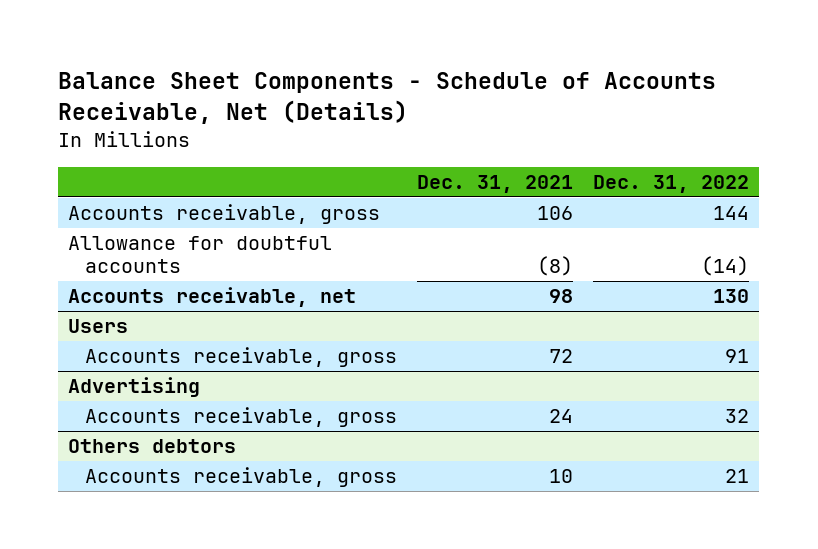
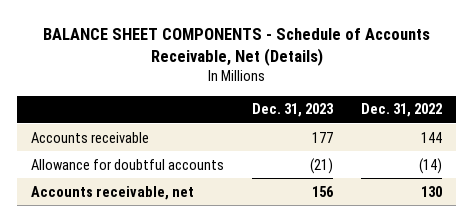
- Balance Sheet Components - Schedule of Accounts Receivable, Net (Details)
+ BALANCE SHEET COMPONENTS - Schedule of Accounts Receivable, Net (Details)
- | Dec. 31, 2021 | Dec. 31, 2022
+ | Dec. 31, 2023 | Dec. 31, 2022
- Accounts receivable, gross | 106 | 144
+ Accounts receivable | 177 | 144
- Users
- Accounts receivable, gross | 72 | 91
- Advertising
- Accounts receivable, gross | 24 | 32
- Others debtors
- Accounts receivable, gross | 10 | 21

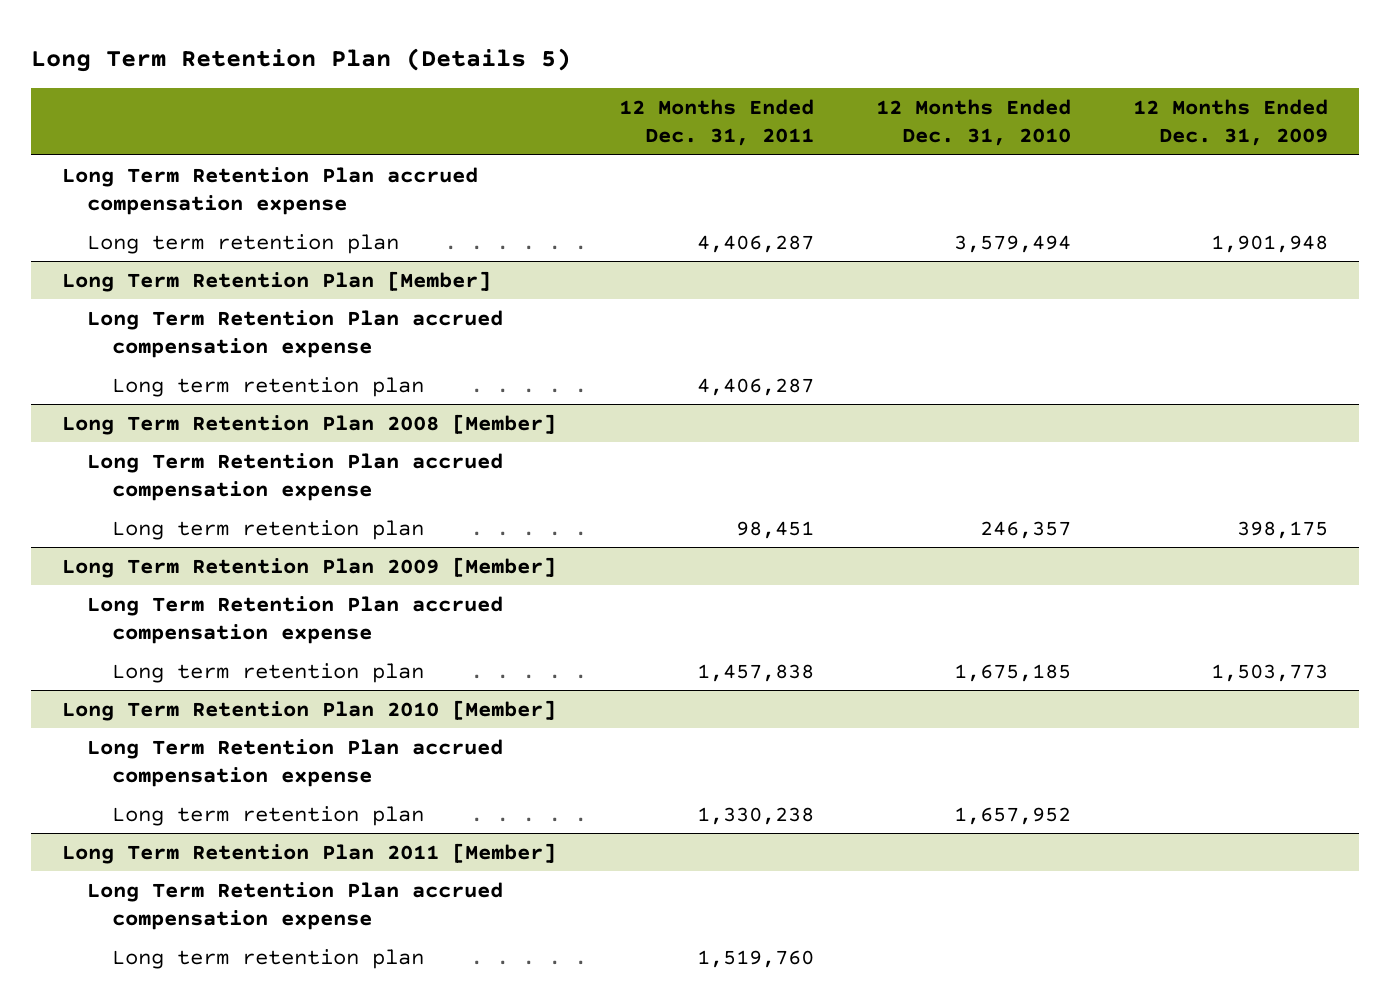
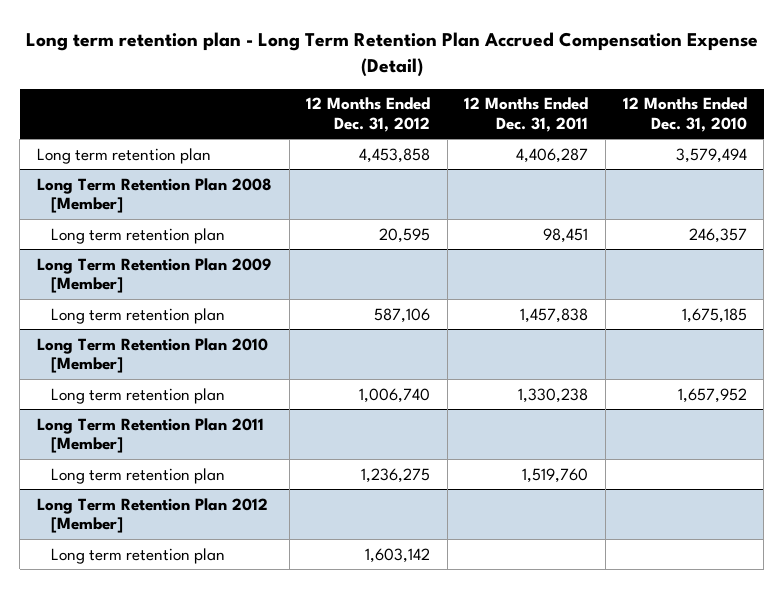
- Long Term Retention Plan (Details 5)
+ Long term retention plan - Long Term Retention Plan Accrued Compensation Expense (Detail)
- | 12 Months Ended Dec. 31, 2011 | 12 Months Ended Dec. 31, 2010 | 12 Months Ended Dec. 31, 2009
+ | 12 Months Ended Dec. 31, 2012 | 12 Months Ended Dec. 31, 2011 | 12 Months Ended Dec. 31, 2010
- Long Term Retention Plan accrued compensation expense
- Long Term Retention Plan [Member]
- Long Term Retention Plan accrued compensation expense
- Long term retention plan | 4,406,287 | |
@ Long Term Retention Plan 2008 [Member]
- Long Term Retention Plan accrued compensation expense
@ Long Term Retention Plan 2009 [Member]
- Long Term Retention Plan accrued compensation expense
@ Long Term Retention Plan 2010 [Member]
- Long Term Retention Plan accrued compensation expense
@ Long Term Retention Plan 2011 [Member]
- Long Term Retention Plan accrued compensation expense
+ Long Term Retention Plan 2012 [Member]
+ Long term retention plan | 1,603,142 | |

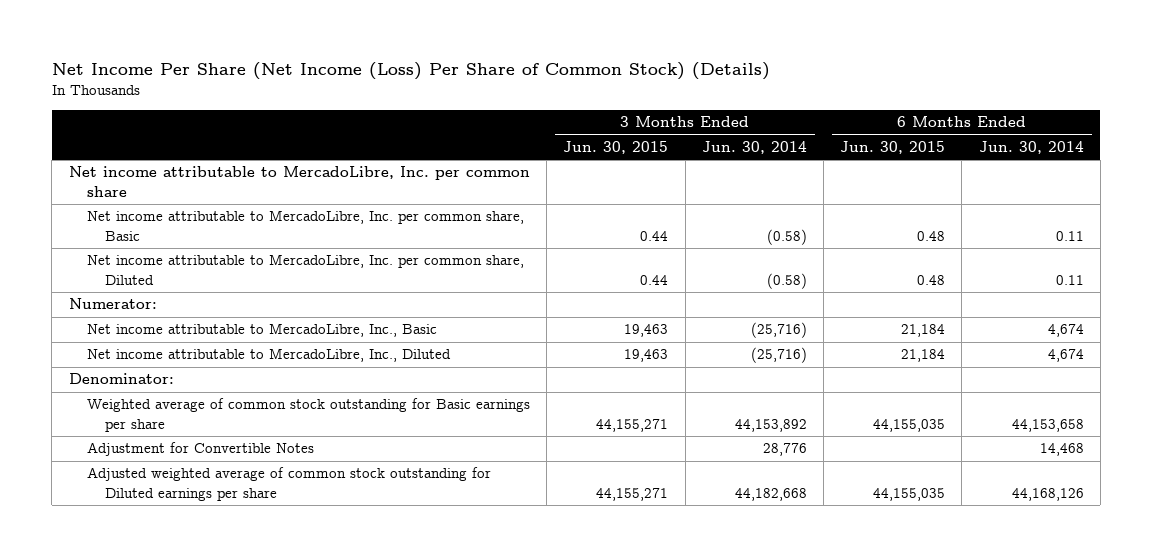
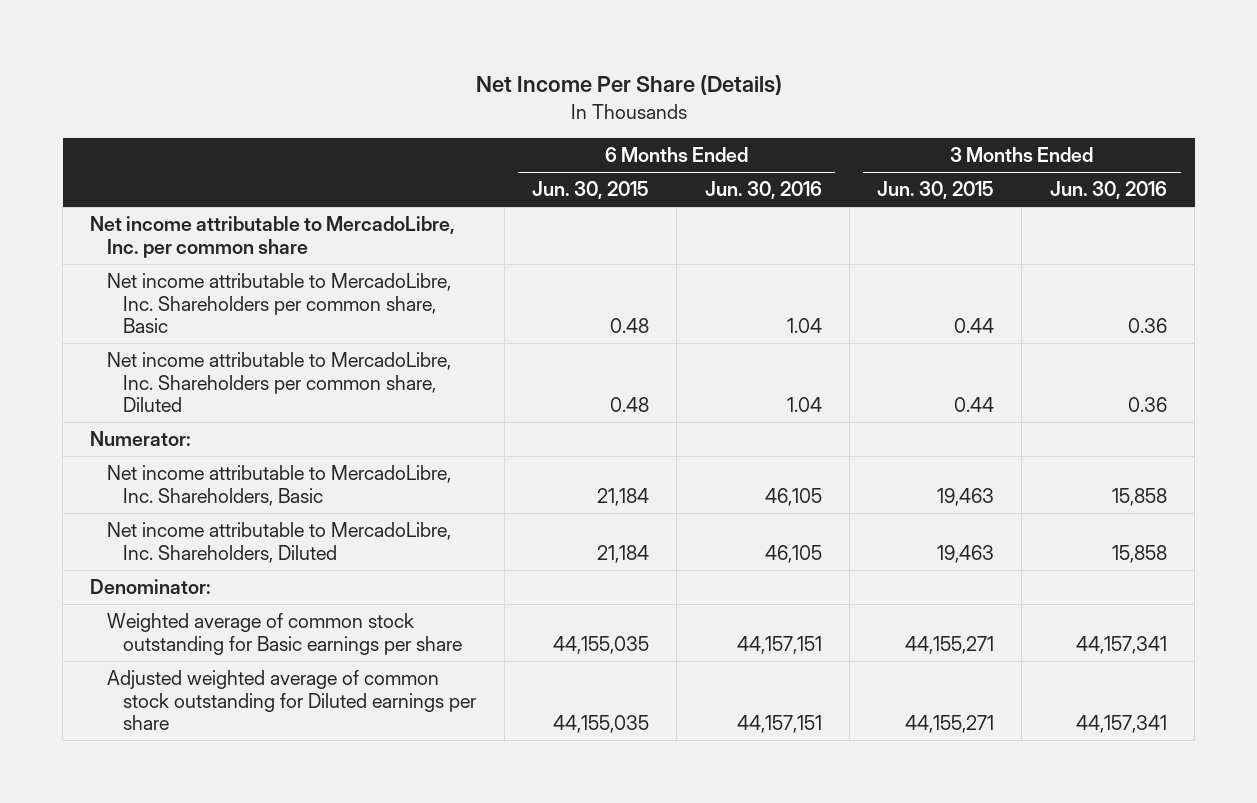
- Net Income Per Share (Net Income (Loss) Per Share of Common Stock) (Details)
+ Net Income Per Share (Details)
- | 3 Months Ended Jun. 30, 2015 | 3 Months Ended Jun. 30, 2014 | 6 Months Ended Jun. 30, 2015 | 6 Months Ended Jun. 30, 2014
+ | 6 Months Ended Jun. 30, 2015 | 6 Months Ended Jun. 30, 2016 | 3 Months Ended Jun. 30, 2015 | 3 Months Ended Jun. 30, 2016
- Net income attributable to MercadoLibre, Inc. per common share, Basic | 0.44 | (0.58) | 0.48 | 0.11
- Net income attributable to MercadoLibre, Inc. per common share, Diluted | 0.44 | (0.58) | 0.48 | 0.11
+ Net income attributable to MercadoLibre, Inc. Shareholders per common share, Basic | 0.48 | 1.04 | 0.44 | 0.36
+ Net income attributable to MercadoLibre, Inc. Shareholders per common share, Diluted | 0.48 | 1.04 | 0.44 | 0.36
- Net income attributable to MercadoLibre, Inc., Basic | 19,463 | (25,716) | 21,184 | 4,674
- Net income attributable to MercadoLibre, Inc., Diluted | 19,463 | (25,716) | 21,184 | 4,674
+ Net income attributable to MercadoLibre, Inc. Shareholders, Basic | 21,184 | 46,105 | 19,463 | 15,858
+ Net income attributable to MercadoLibre, Inc. Shareholders, Diluted | 21,184 | 46,105 | 19,463 | 15,858
- Adjustment for Convertible Notes | | 28,776 | | 14,468

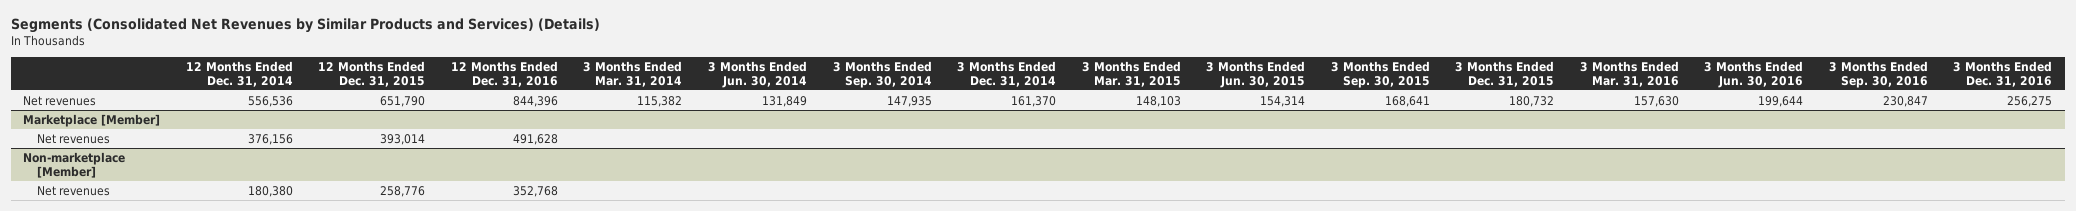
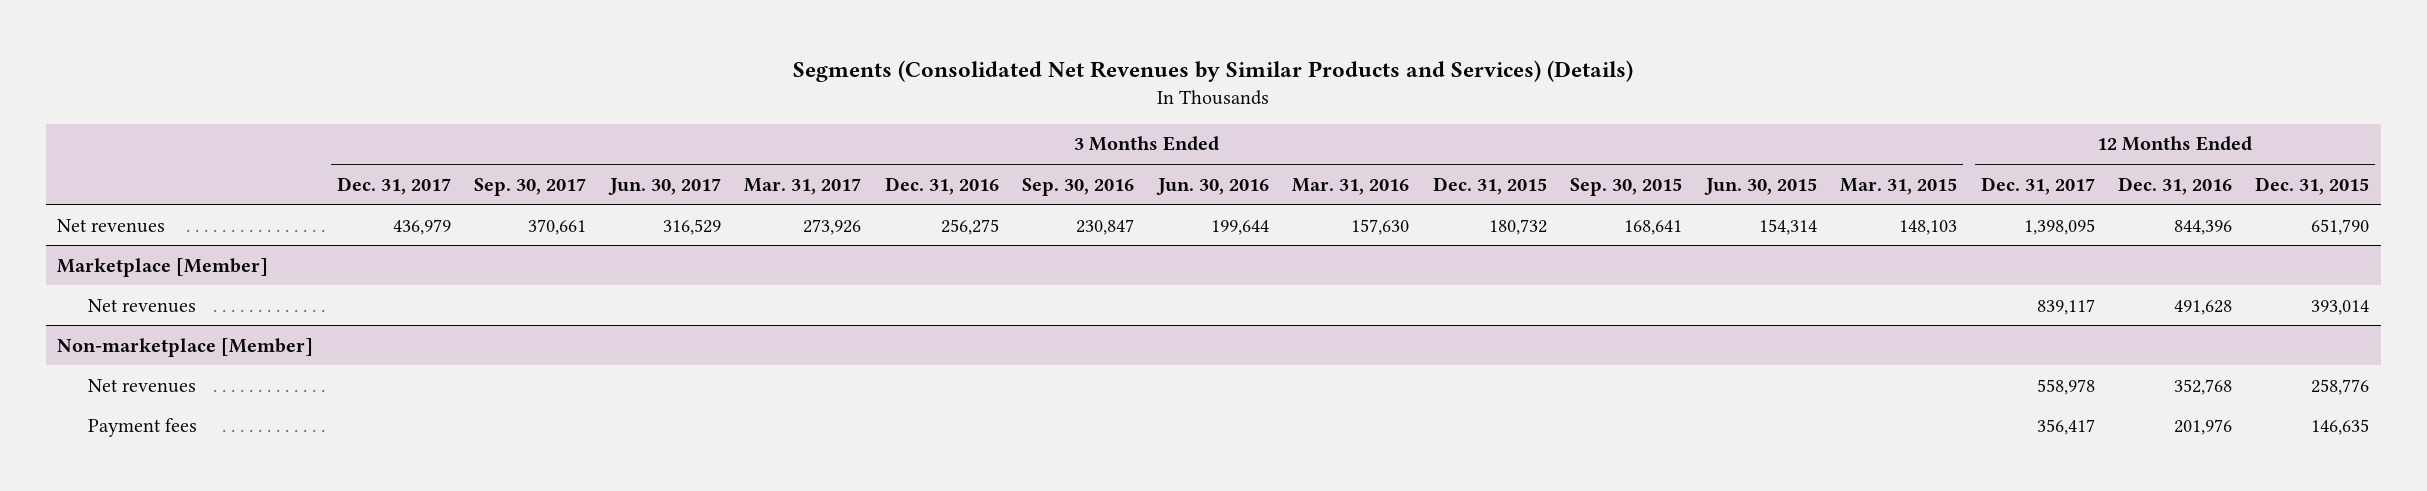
- | 12 Months Ended Dec. 31, 2014 | 12 Months Ended Dec. 31, 2015 | 12 Months Ended Dec. 31, 2016 | 3 Months Ended Mar. 31, 2014 | 3 Months Ended Jun. 30, 2014 | 3 Months Ended Sep. 30, 2014 | 3 Months Ended Dec. 31, 2014 | 3 Months Ended Mar. 31, 2015 | 3 Months Ended Jun. 30, 2015 | 3 Months Ended Sep. 30, 2015 | 3 Months Ended Dec. 31, 2015 | 3 Months Ended Mar. 31, 2016 | 3 Months Ended Jun. 30, 2016 | 3 Months Ended Sep. 30, 2016 | 3 Months Ended Dec. 31, 2016
+ | 3 Months Ended Dec. 31, 2017 | 3 Months Ended Sep. 30, 2017 | 3 Months Ended Jun. 30, 2017 | 3 Months Ended Mar. 31, 2017 | 3 Months Ended Dec. 31, 2016 | 3 Months Ended Sep. 30, 2016 | 3 Months Ended Jun. 30, 2016 | 3 Months Ended Mar. 31, 2016 | 3 Months Ended Dec. 31, 2015 | 3 Months Ended Sep. 30, 2015 | 3 Months Ended Jun. 30, 2015 | 3 Months Ended Mar. 31, 2015 | 12 Months Ended Dec. 31, 2017 | 12 Months Ended Dec. 31, 2016 | 12 Months Ended Dec. 31, 2015
@ Non-marketplace [Member]
+ Payment fees | | | | | | | | | | | | | 356,417 | 201,976 | 146,635

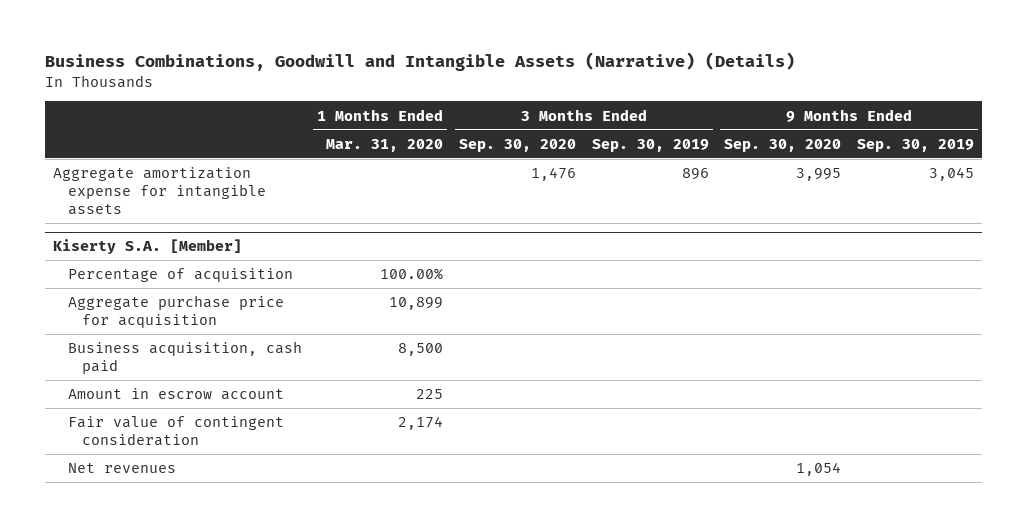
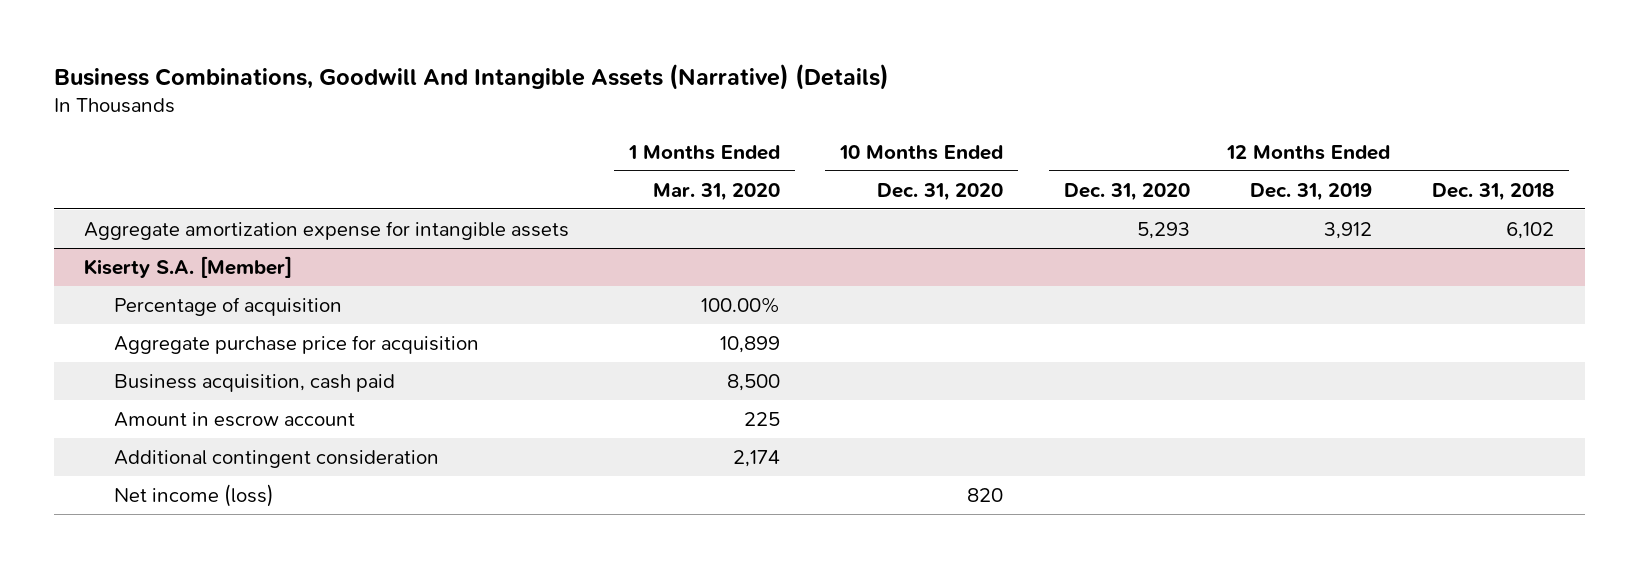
- Business Combinations, Goodwill and Intangible Assets (Narrative) (Details)
+ Business Combinations, Goodwill And Intangible Assets (Narrative) (Details)
- | 1 Months Ended Mar. 31, 2020 | 3 Months Ended Sep. 30, 2020 | 3 Months Ended Sep. 30, 2019 | 9 Months Ended Sep. 30, 2020 | 9 Months Ended Sep. 30, 2019
+ | 1 Months Ended Mar. 31, 2020 | 10 Months Ended Dec. 31, 2020 | 12 Months Ended Dec. 31, 2020 | 12 Months Ended Dec. 31, 2019 | 12 Months Ended Dec. 31, 2018
@ Kiserty S.A. [Member]
- Fair value of contingent consideration | 2,174 | | | |
- Net revenues | | | | 1,054 |
+ Additional contingent consideration | 2,174 | | | |
+ Net income (loss) | | 820 | | |

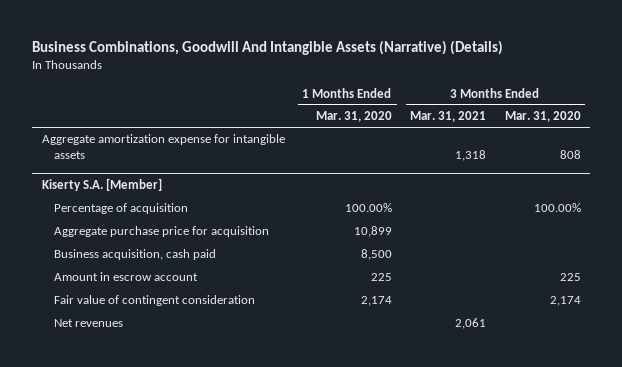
- | 1 Months Ended Mar. 31, 2020 | 10 Months Ended Dec. 31, 2020 | 12 Months Ended Dec. 31, 2020 | 12 Months Ended Dec. 31, 2019 | 12 Months Ended Dec. 31, 2018
+ | 1 Months Ended Mar. 31, 2020 | 3 Months Ended Mar. 31, 2021 | 3 Months Ended Mar. 31, 2020
@ Kiserty S.A. [Member]
- Additional contingent consideration | 2,174 | | | |
- Net income (loss) | | 820 | | |
+ Fair value of contingent consideration | 2,174 | | 2,174
+ Net revenues | | 2,061 |

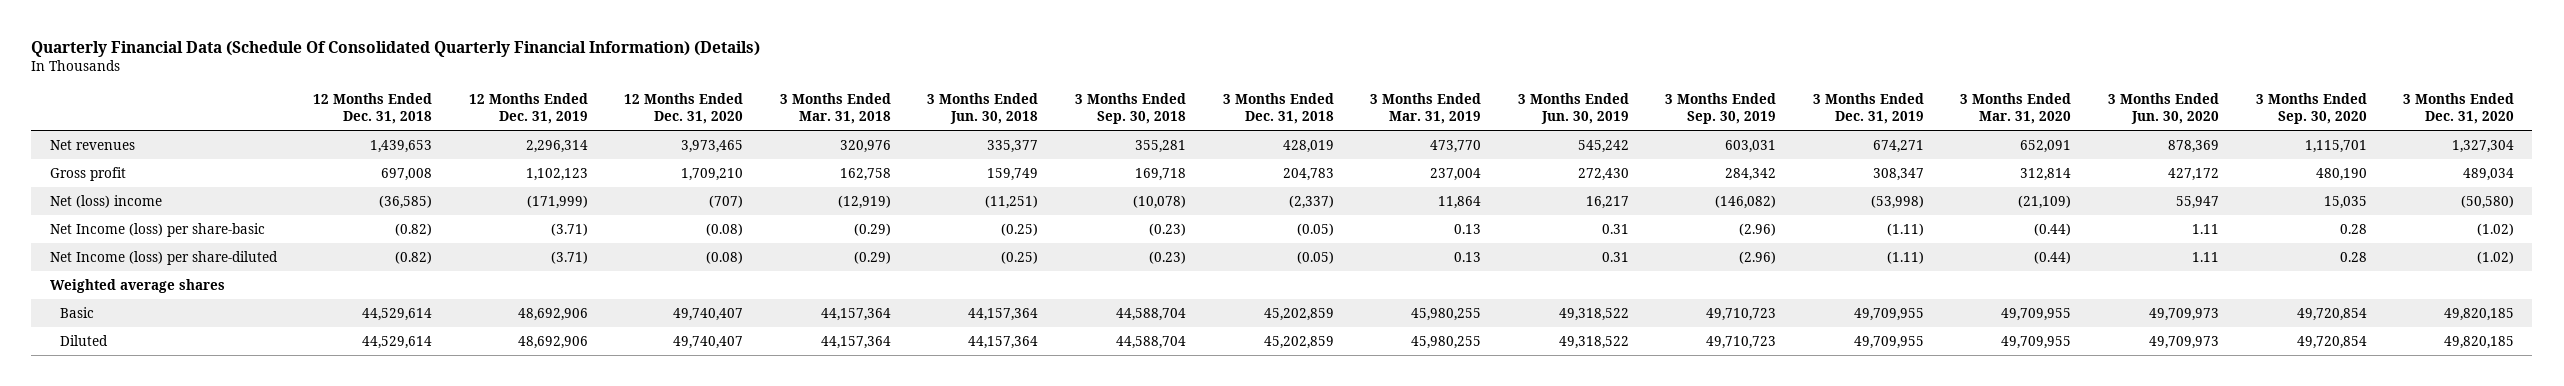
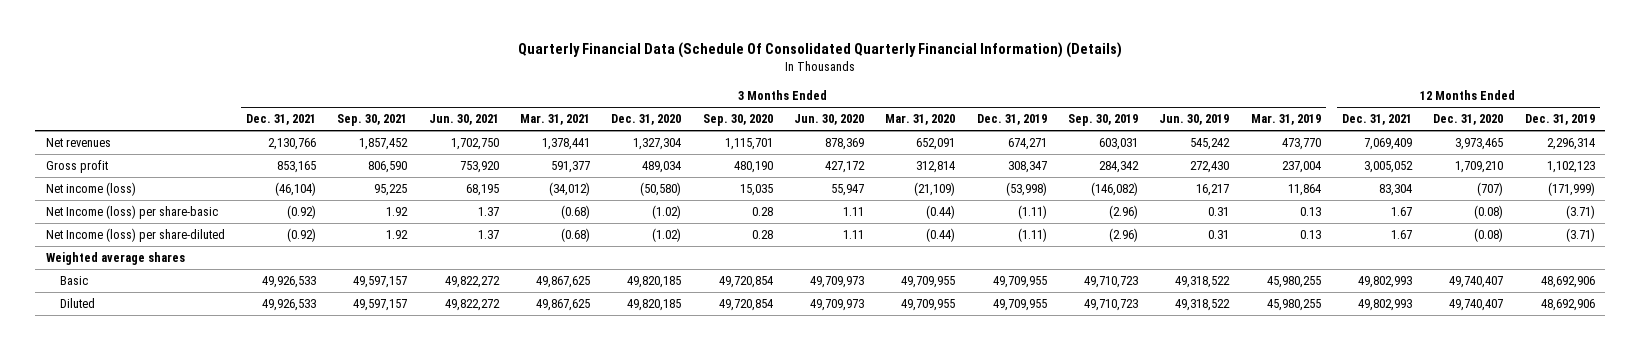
- | 12 Months Ended Dec. 31, 2018 | 12 Months Ended Dec. 31, 2019 | 12 Months Ended Dec. 31, 2020 | 3 Months Ended Mar. 31, 2018 | 3 Months Ended Jun. 30, 2018 | 3 Months Ended Sep. 30, 2018 | 3 Months Ended Dec. 31, 2018 | 3 Months Ended Mar. 31, 2019 | 3 Months Ended Jun. 30, 2019 | 3 Months Ended Sep. 30, 2019 | 3 Months Ended Dec. 31, 2019 | 3 Months Ended Mar. 31, 2020 | 3 Months Ended Jun. 30, 2020 | 3 Months Ended Sep. 30, 2020 | 3 Months Ended Dec. 31, 2020
+ | 3 Months Ended Dec. 31, 2021 | 3 Months Ended Sep. 30, 2021 | 3 Months Ended Jun. 30, 2021 | 3 Months Ended Mar. 31, 2021 | 3 Months Ended Dec. 31, 2020 | 3 Months Ended Sep. 30, 2020 | 3 Months Ended Jun. 30, 2020 | 3 Months Ended Mar. 31, 2020 | 3 Months Ended Dec. 31, 2019 | 3 Months Ended Sep. 30, 2019 | 3 Months Ended Jun. 30, 2019 | 3 Months Ended Mar. 31, 2019 | 12 Months Ended Dec. 31, 2021 | 12 Months Ended Dec. 31, 2020 | 12 Months Ended Dec. 31, 2019
- Net (loss) income | (36,585) | (171,999) | (707) | (12,919) | (11,251) | (10,078) | (2,337) | 11,864 | 16,217 | (146,082) | (53,998) | (21,109) | 55,947 | 15,035 | (50,580)
+ Net income (loss) | (46,104) | 95,225 | 68,195 | (34,012) | (50,580) | 15,035 | 55,947 | (21,109) | (53,998) | (146,082) | 16,217 | 11,864 | 83,304 | (707) | (171,999)

